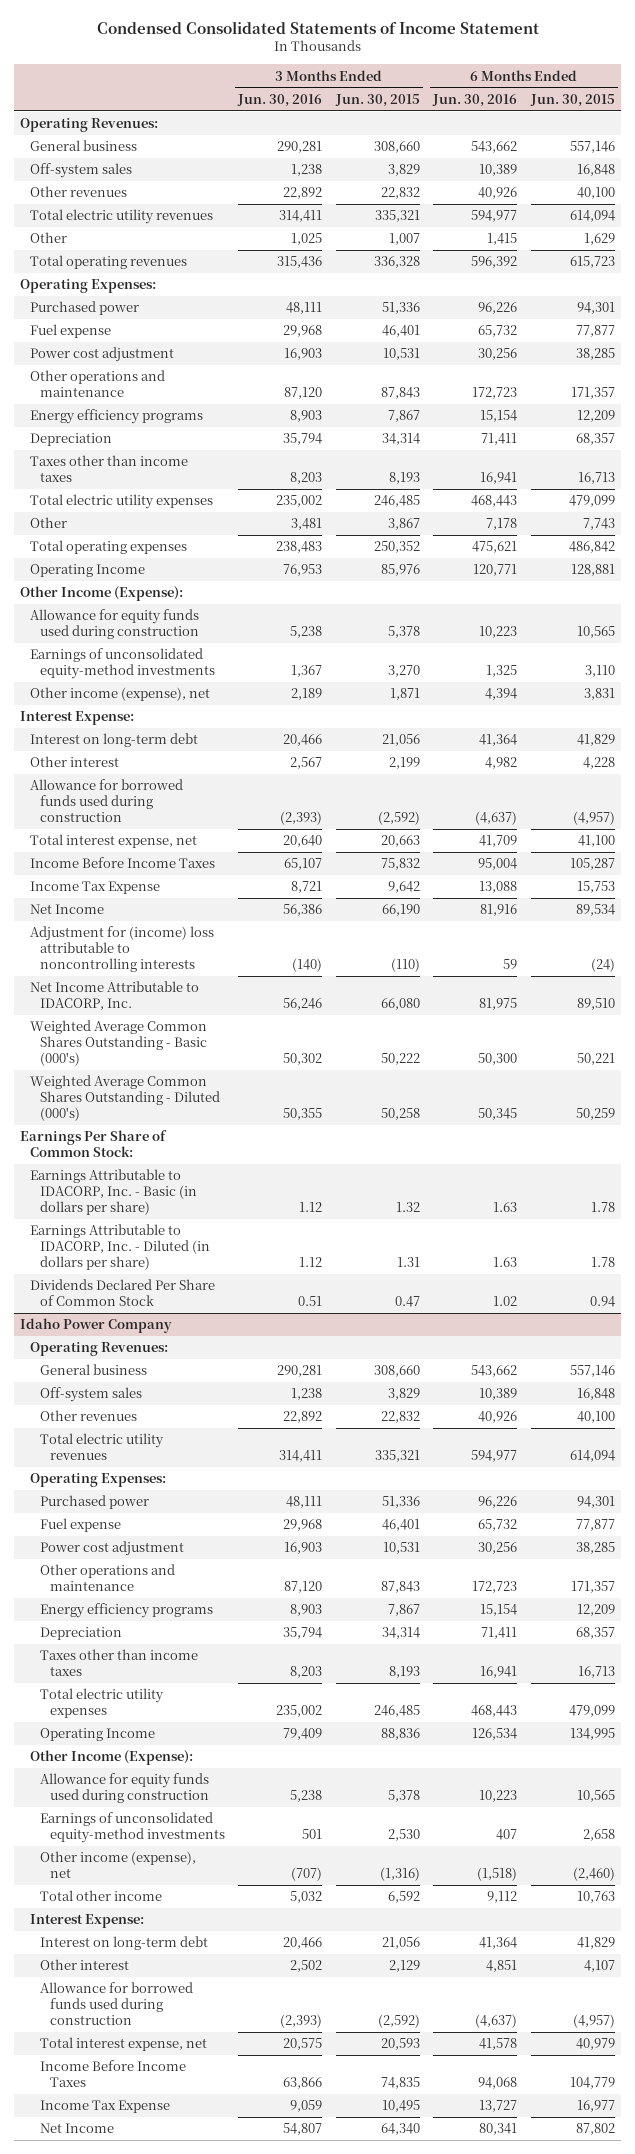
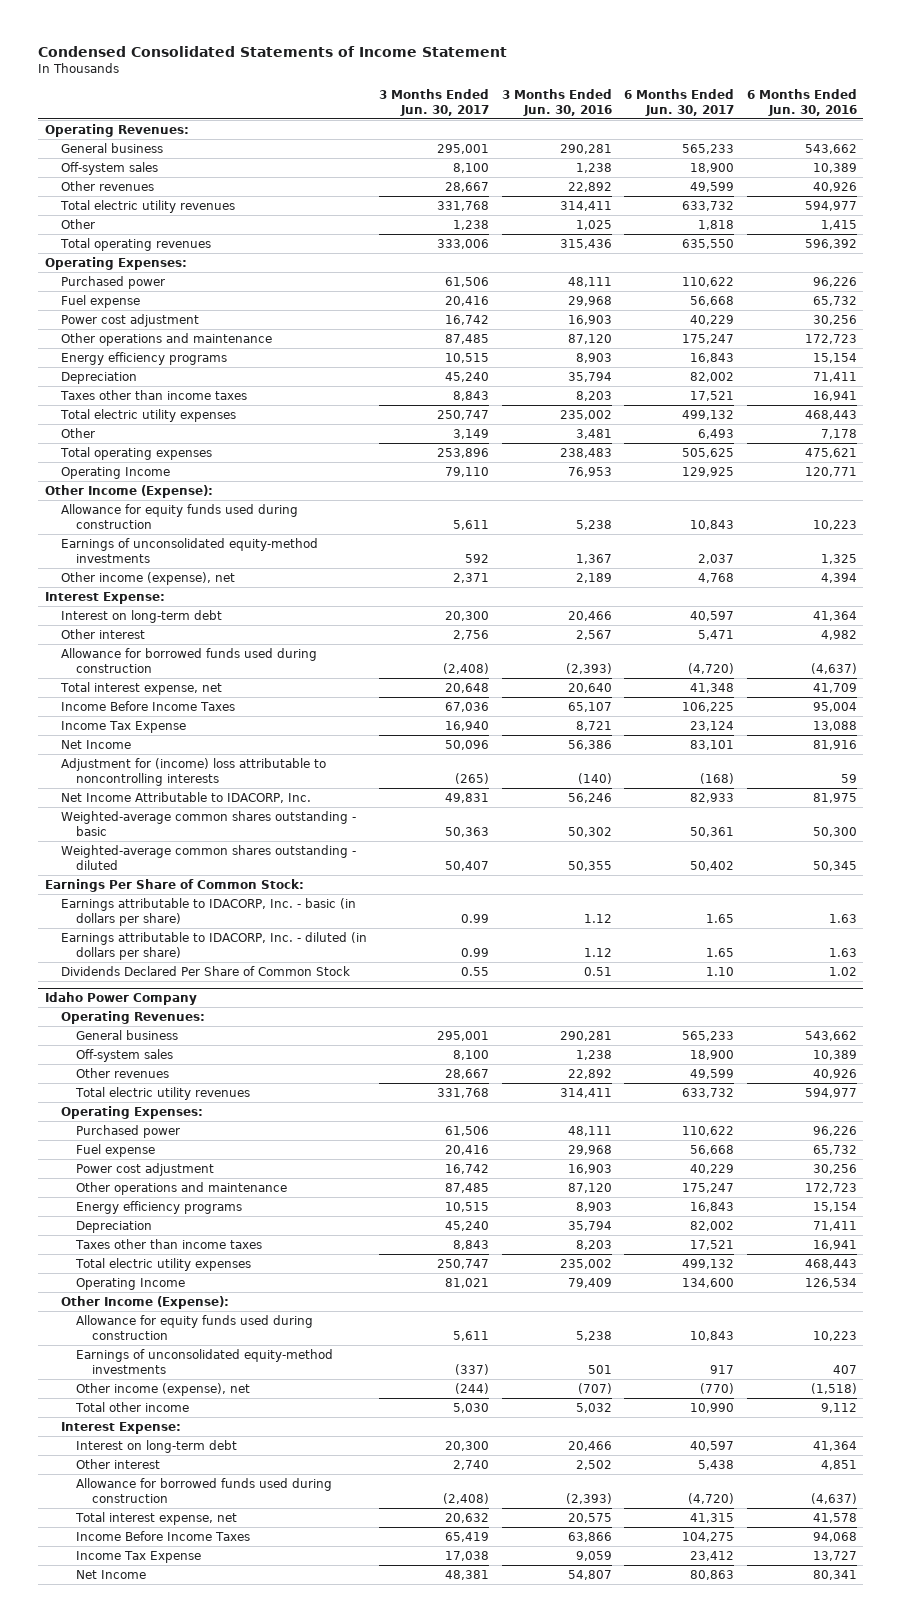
- | 3 Months Ended Jun. 30, 2016 | 3 Months Ended Jun. 30, 2015 | 6 Months Ended Jun. 30, 2016 | 6 Months Ended Jun. 30, 2015
+ | 3 Months Ended Jun. 30, 2017 | 3 Months Ended Jun. 30, 2016 | 6 Months Ended Jun. 30, 2017 | 6 Months Ended Jun. 30, 2016
- Weighted Average Common Shares Outstanding - Basic (000's) | 50,302 | 50,222 | 50,300 | 50,221
- Weighted Average Common Shares Outstanding - Diluted (000's) | 50,355 | 50,258 | 50,345 | 50,259
+ Weighted-average common shares outstanding - basic | 50,363 | 50,302 | 50,361 | 50,300
+ Weighted-average common shares outstanding - diluted | 50,407 | 50,355 | 50,402 | 50,345
- Earnings Attributable to IDACORP, Inc. - Basic (in dollars per share) | 1.12 | 1.32 | 1.63 | 1.78
- Earnings Attributable to IDACORP, Inc. - Diluted (in dollars per share) | 1.12 | 1.31 | 1.63 | 1.78
+ Earnings attributable to IDACORP, Inc. - basic (in dollars per share) | 0.99 | 1.12 | 1.65 | 1.63
+ Earnings attributable to IDACORP, Inc. - diluted (in dollars per share) | 0.99 | 1.12 | 1.65 | 1.63

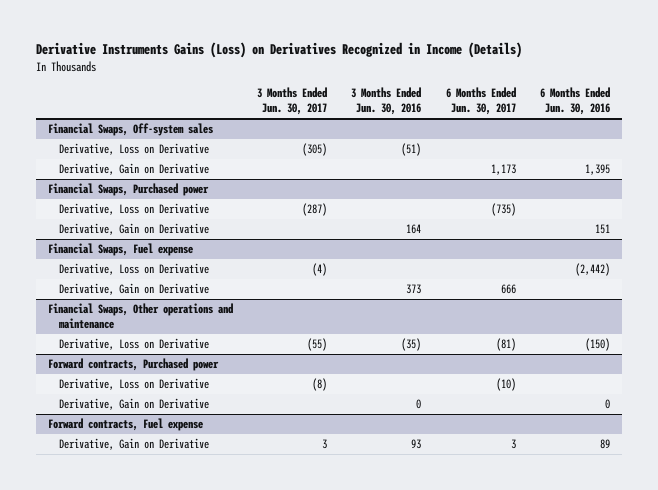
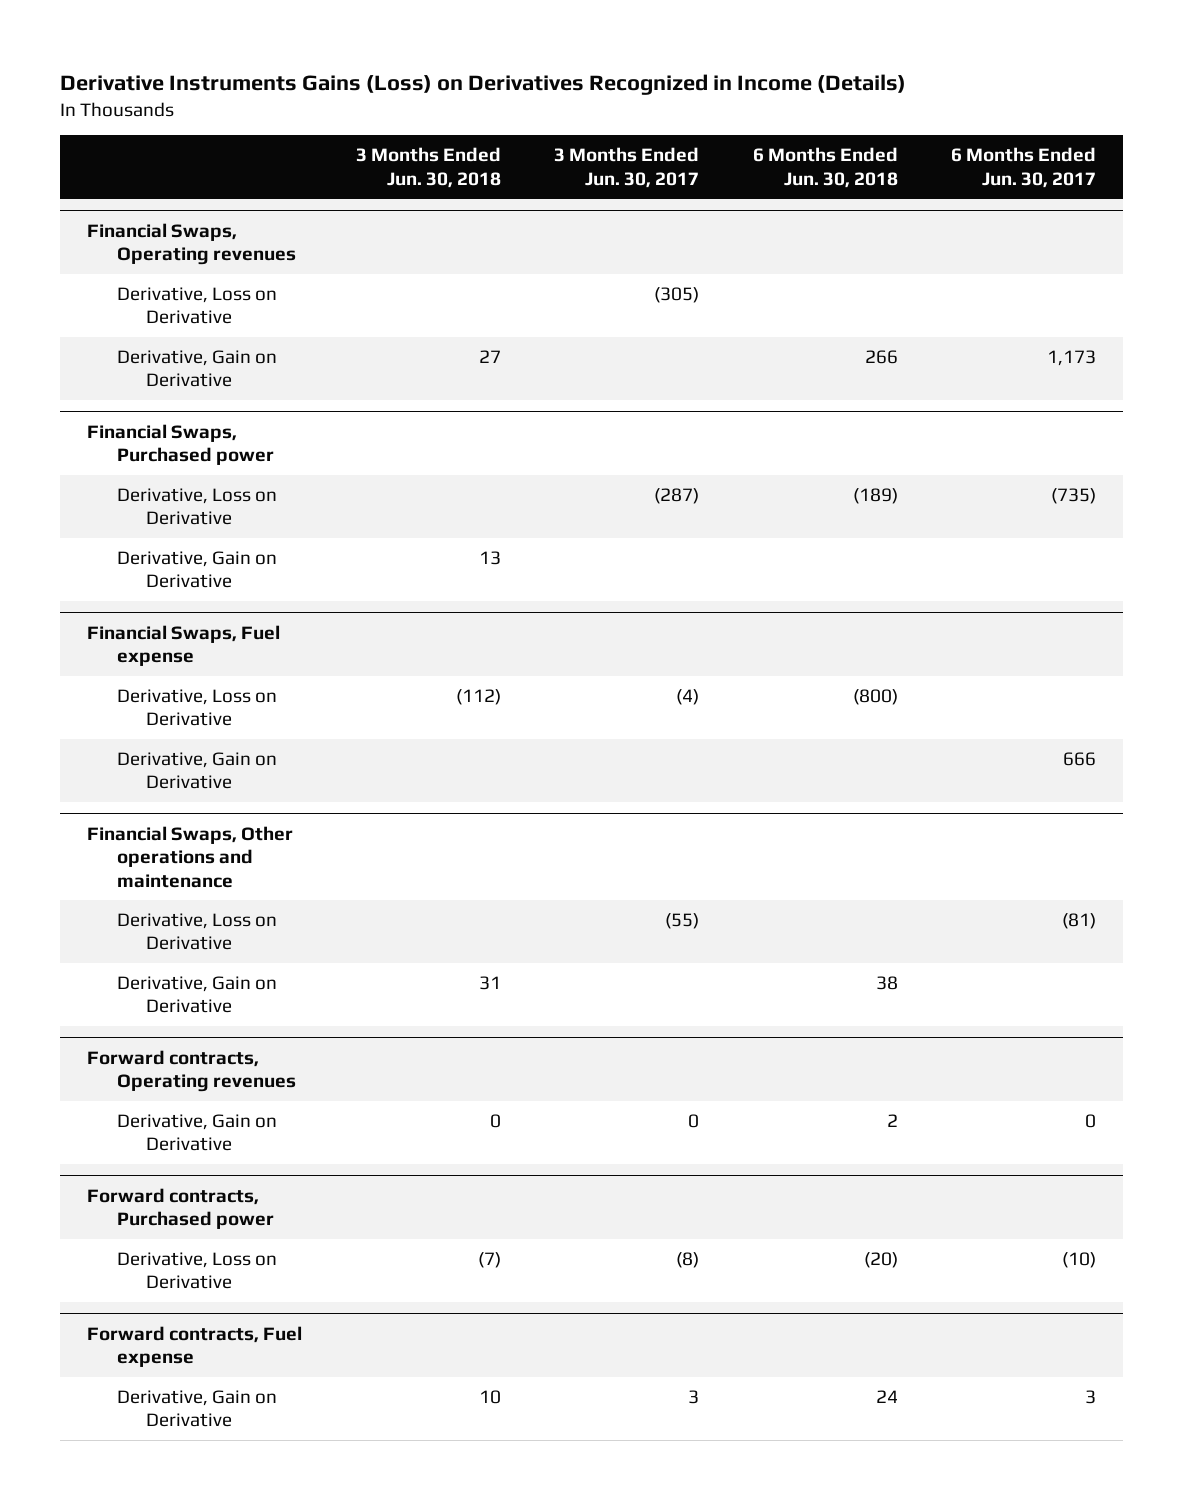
- | 3 Months Ended Jun. 30, 2017 | 3 Months Ended Jun. 30, 2016 | 6 Months Ended Jun. 30, 2017 | 6 Months Ended Jun. 30, 2016
+ | 3 Months Ended Jun. 30, 2018 | 3 Months Ended Jun. 30, 2017 | 6 Months Ended Jun. 30, 2018 | 6 Months Ended Jun. 30, 2017
- Financial Swaps, Off-system sales
+ Financial Swaps, Operating revenues
@ Financial Swaps, Other operations and maintenance
+ Derivative, Gain on Derivative | 31 | | 38 |
+ Forward contracts, Operating revenues
+ Derivative, Gain on Derivative | 0 | 0 | 2 | 0
@ Forward contracts, Purchased power
- Derivative, Gain on Derivative | | 0 | | 0

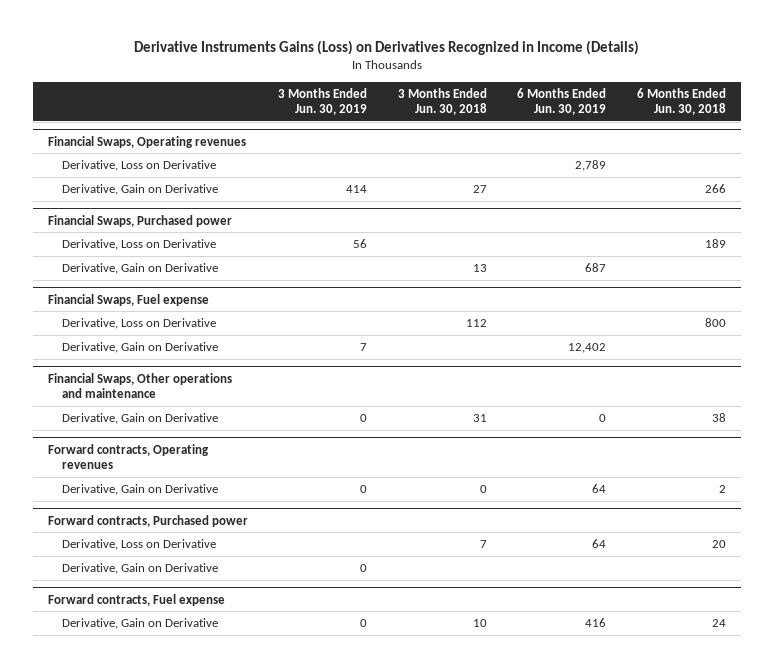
- | 3 Months Ended Jun. 30, 2018 | 3 Months Ended Jun. 30, 2017 | 6 Months Ended Jun. 30, 2018 | 6 Months Ended Jun. 30, 2017
+ | 3 Months Ended Jun. 30, 2019 | 3 Months Ended Jun. 30, 2018 | 6 Months Ended Jun. 30, 2019 | 6 Months Ended Jun. 30, 2018
@ Financial Swaps, Purchased power
- Derivative, Loss on Derivative | | (287) | (189) | (735)
+ Derivative, Loss on Derivative | 56 | | | 189
@ Financial Swaps, Fuel expense
- Derivative, Loss on Derivative | (112) | (4) | (800) |
+ Derivative, Loss on Derivative | | 112 | | 800
@ Financial Swaps, Other operations and maintenance
- Derivative, Loss on Derivative | | (55) | | (81)
@ Forward contracts, Purchased power
- Derivative, Loss on Derivative | (7) | (8) | (20) | (10)
+ Derivative, Loss on Derivative | | 7 | 64 | 20
+ Derivative, Gain on Derivative | 0 | | |

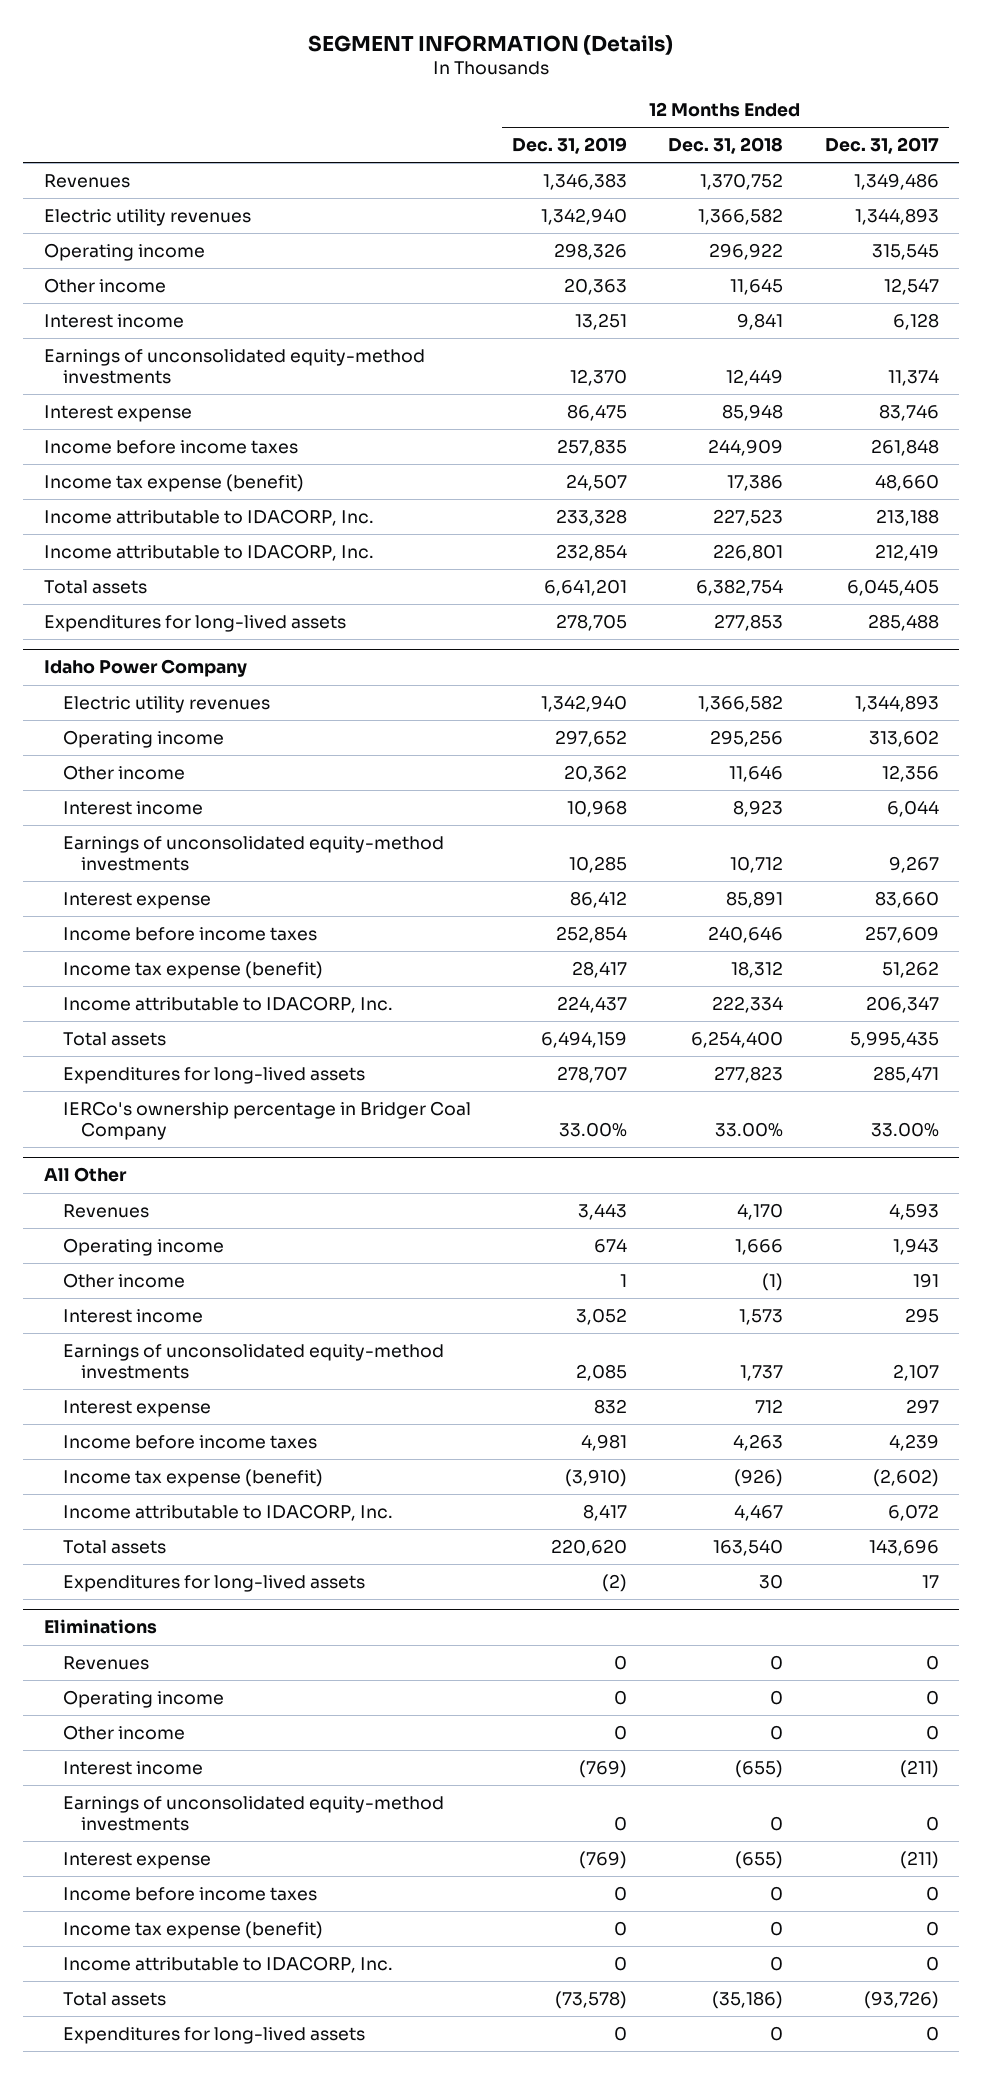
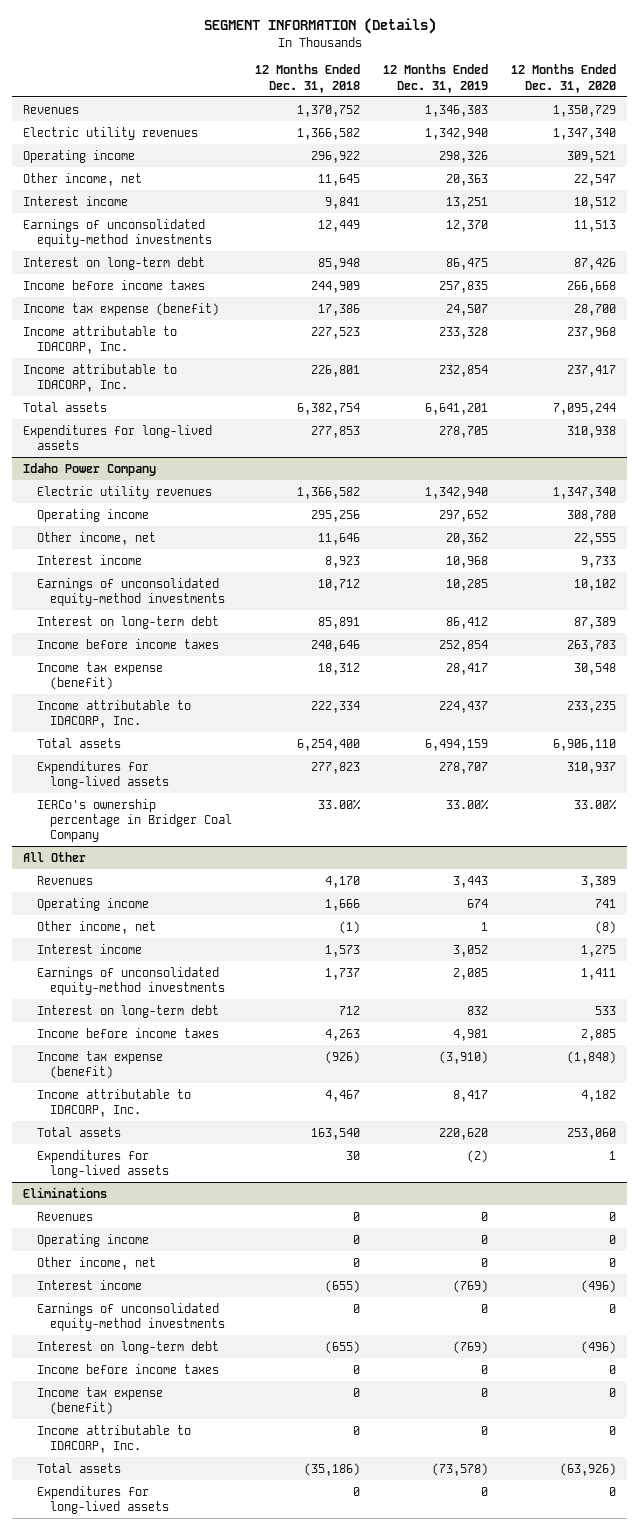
- | 12 Months Ended Dec. 31, 2019 | 12 Months Ended Dec. 31, 2018 | 12 Months Ended Dec. 31, 2017
+ | 12 Months Ended Dec. 31, 2018 | 12 Months Ended Dec. 31, 2019 | 12 Months Ended Dec. 31, 2020
- Other income | 20,363 | 11,645 | 12,547
+ Other income, net | 11,645 | 20,363 | 22,547
- Interest expense | 86,475 | 85,948 | 83,746
+ Interest on long-term debt | 85,948 | 86,475 | 87,426
@ Idaho Power Company
- Other income | 20,362 | 11,646 | 12,356
+ Other income, net | 11,646 | 20,362 | 22,555
- Interest expense | 86,412 | 85,891 | 83,660
+ Interest on long-term debt | 85,891 | 86,412 | 87,389
@ All Other
- Other income | 1 | (1) | 191
+ Other income, net | (1) | 1 | (8)
- Interest expense | 832 | 712 | 297
+ Interest on long-term debt | 712 | 832 | 533
@ Eliminations
- Other income | 0 | 0 | 0
+ Other income, net | 0 | 0 | 0
- Interest expense | (769) | (655) | (211)
+ Interest on long-term debt | (655) | (769) | (496)

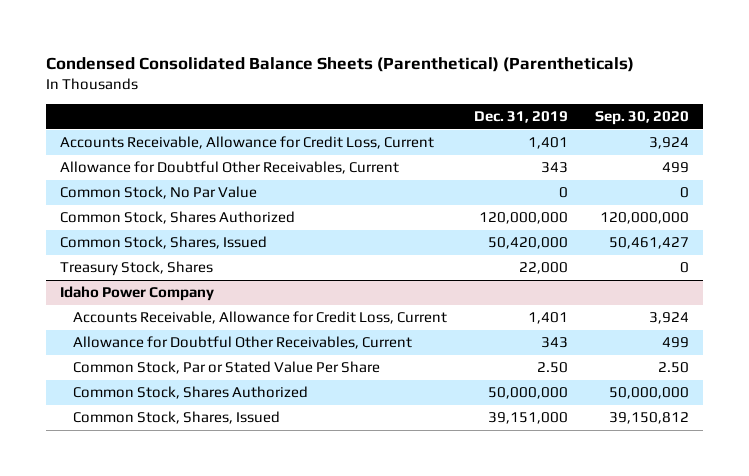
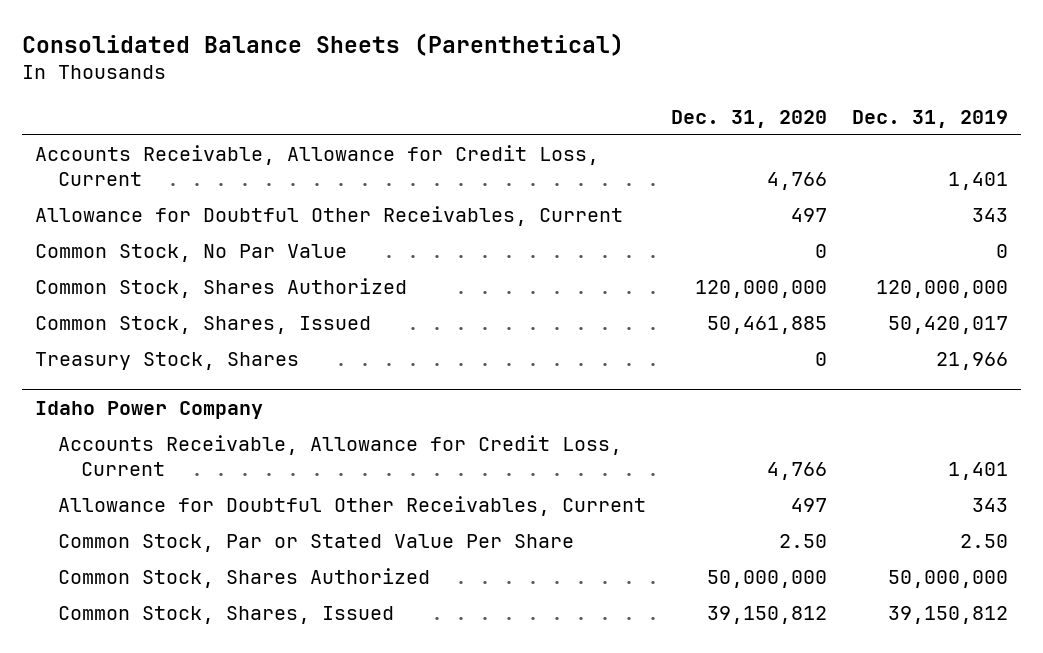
- Condensed Consolidated Balance Sheets (Parenthetical) (Parentheticals)
+ Consolidated Balance Sheets (Parenthetical)
- | Dec. 31, 2019 | Sep. 30, 2020
+ | Dec. 31, 2020 | Dec. 31, 2019
- Common Stock, Shares, Issued | 50,420,000 | 50,461,427
- Treasury Stock, Shares | 22,000 | 0
+ Common Stock, Shares, Issued | 50,461,885 | 50,420,017
+ Treasury Stock, Shares | 0 | 21,966
@ Idaho Power Company
- Common Stock, Shares, Issued | 39,151,000 | 39,150,812
+ Common Stock, Shares, Issued | 39,150,812 | 39,150,812

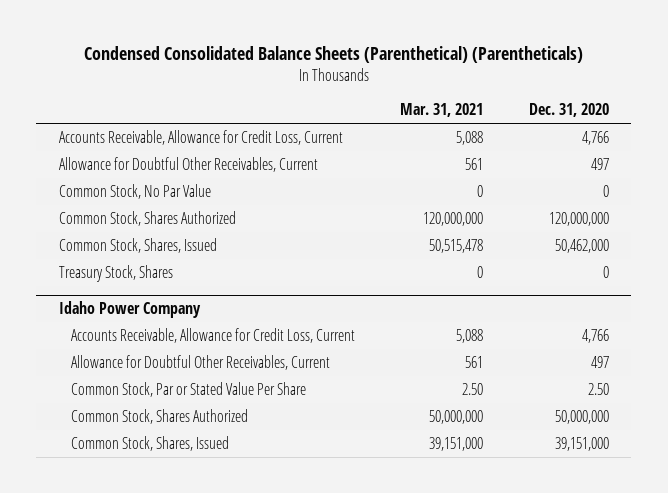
- Consolidated Balance Sheets (Parenthetical)
+ Condensed Consolidated Balance Sheets (Parenthetical) (Parentheticals)
- | Dec. 31, 2020 | Dec. 31, 2019
+ | Mar. 31, 2021 | Dec. 31, 2020
- Common Stock, Shares, Issued | 50,461,885 | 50,420,017
+ Common Stock, Shares, Issued | 50,515,478 | 50,462,000
@ Idaho Power Company
- Common Stock, Shares, Issued | 39,150,812 | 39,150,812
+ Common Stock, Shares, Issued | 39,151,000 | 39,151,000

